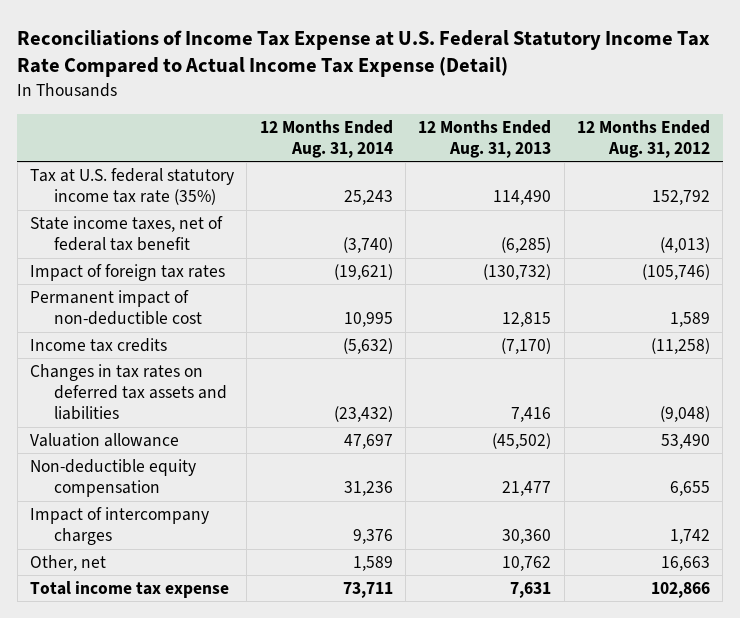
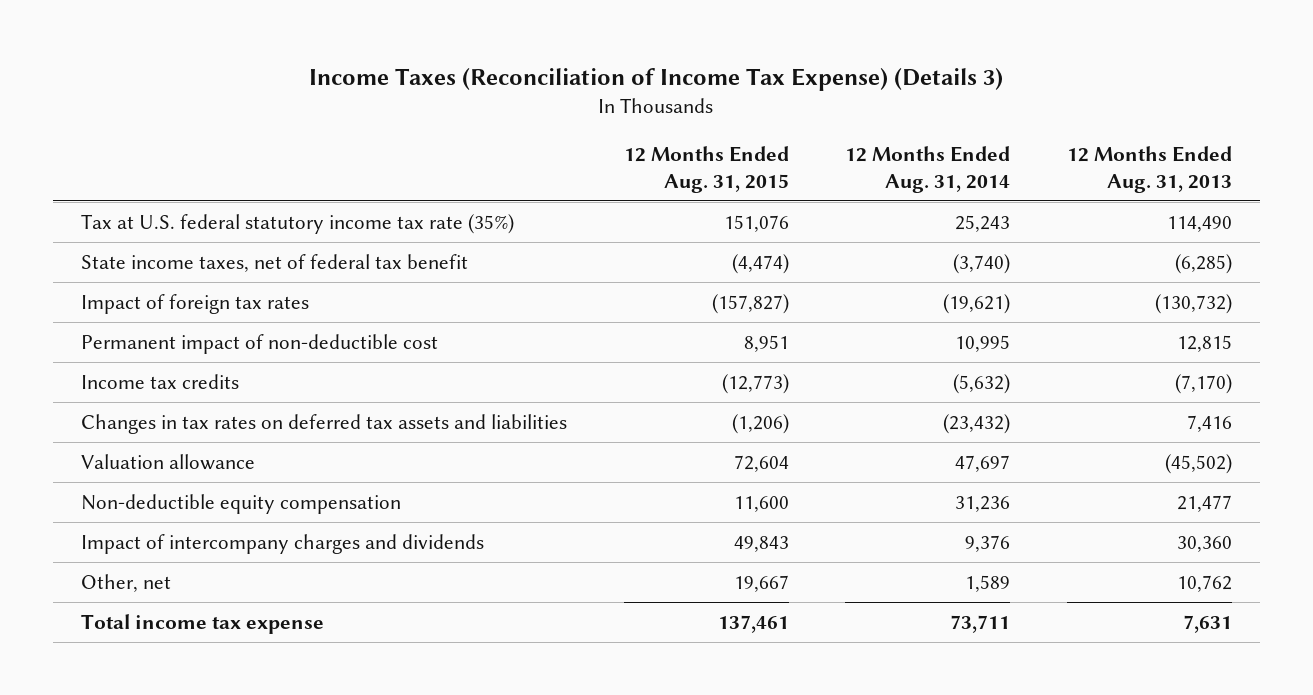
- Reconciliations of Income Tax Expense at U.S. Federal Statutory Income Tax Rate Compared to Actual Income Tax Expense (Detail)
+ Income Taxes (Reconciliation of Income Tax Expense) (Details 3)
- | 12 Months Ended Aug. 31, 2014 | 12 Months Ended Aug. 31, 2013 | 12 Months Ended Aug. 31, 2012
+ | 12 Months Ended Aug. 31, 2015 | 12 Months Ended Aug. 31, 2014 | 12 Months Ended Aug. 31, 2013
- Impact of intercompany charges | 9,376 | 30,360 | 1,742
+ Impact of intercompany charges and dividends | 49,843 | 9,376 | 30,360

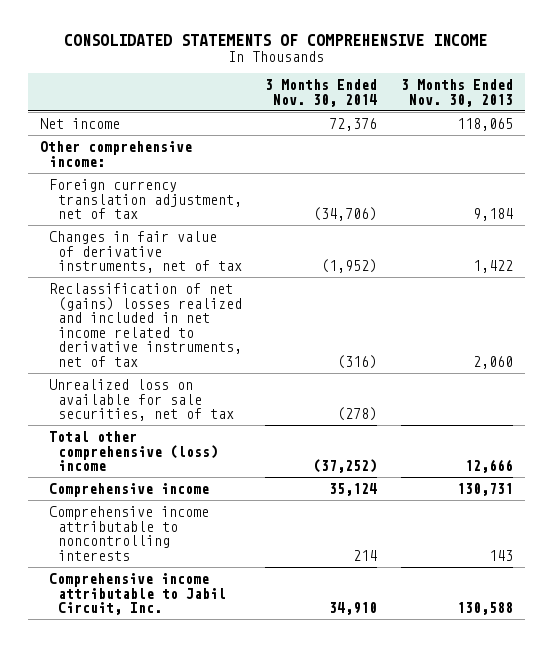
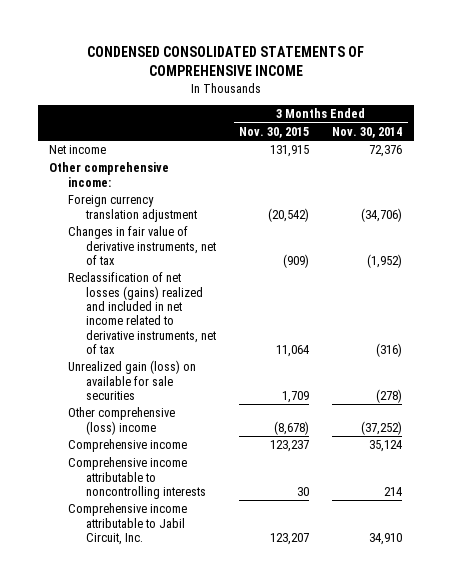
- CONSOLIDATED STATEMENTS OF COMPREHENSIVE INCOME
+ CONDENSED CONSOLIDATED STATEMENTS OF COMPREHENSIVE INCOME
- | 3 Months Ended Nov. 30, 2014 | 3 Months Ended Nov. 30, 2013
+ | 3 Months Ended Nov. 30, 2015 | 3 Months Ended Nov. 30, 2014
- Foreign currency translation adjustment, net of tax | (34,706) | 9,184
+ Foreign currency translation adjustment | (20,542) | (34,706)
- Reclassification of net (gains) losses realized and included in net income related to derivative instruments, net of tax | (316) | 2,060
- Unrealized loss on available for sale securities, net of tax | (278) |
- Total other comprehensive (loss) income | (37,252) | 12,666
+ Reclassification of net losses (gains) realized and included in net income related to derivative instruments, net of tax | 11,064 | (316)
+ Unrealized gain (loss) on available for sale securities | 1,709 | (278)
+ Other comprehensive (loss) income | (8,678) | (37,252)

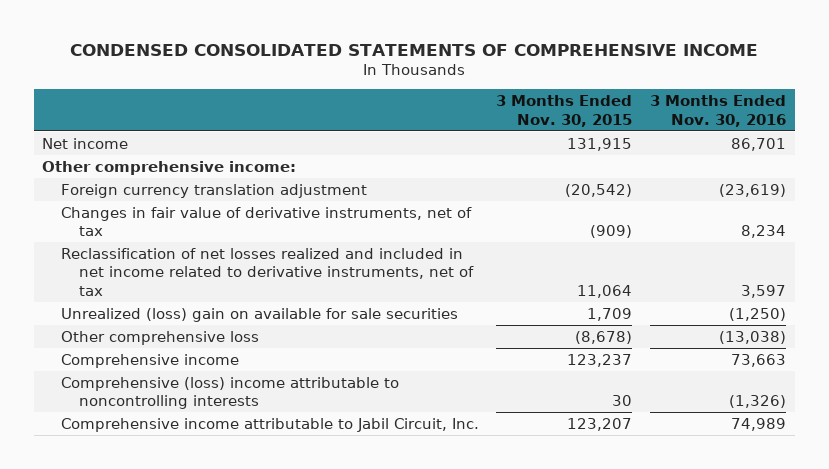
- | 3 Months Ended Nov. 30, 2015 | 3 Months Ended Nov. 30, 2014
+ | 3 Months Ended Nov. 30, 2015 | 3 Months Ended Nov. 30, 2016
- Reclassification of net losses (gains) realized and included in net income related to derivative instruments, net of tax | 11,064 | (316)
- Unrealized gain (loss) on available for sale securities | 1,709 | (278)
- Other comprehensive (loss) income | (8,678) | (37,252)
+ Reclassification of net losses realized and included in net income related to derivative instruments, net of tax | 11,064 | 3,597
+ Unrealized (loss) gain on available for sale securities | 1,709 | (1,250)
+ Other comprehensive loss | (8,678) | (13,038)
- Comprehensive income attributable to noncontrolling interests | 30 | 214
+ Comprehensive (loss) income attributable to noncontrolling interests | 30 | (1,326)

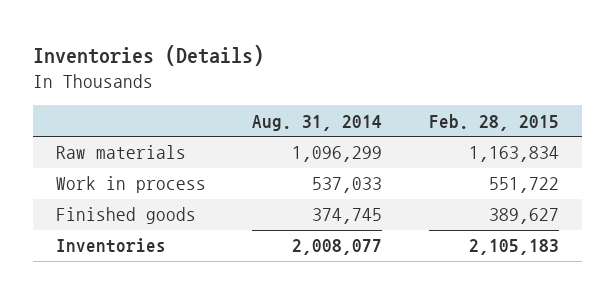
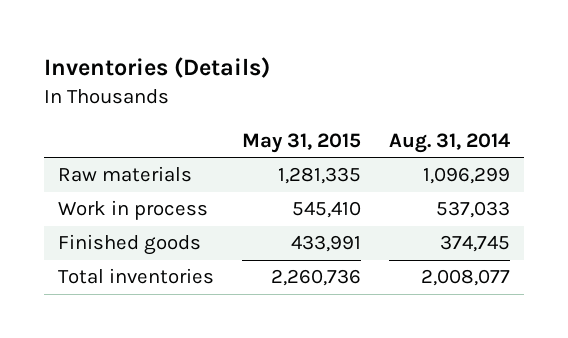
- | Aug. 31, 2014 | Feb. 28, 2015
+ | May 31, 2015 | Aug. 31, 2014
- Inventories | 2,008,077 | 2,105,183
+ Total inventories | 2,260,736 | 2,008,077

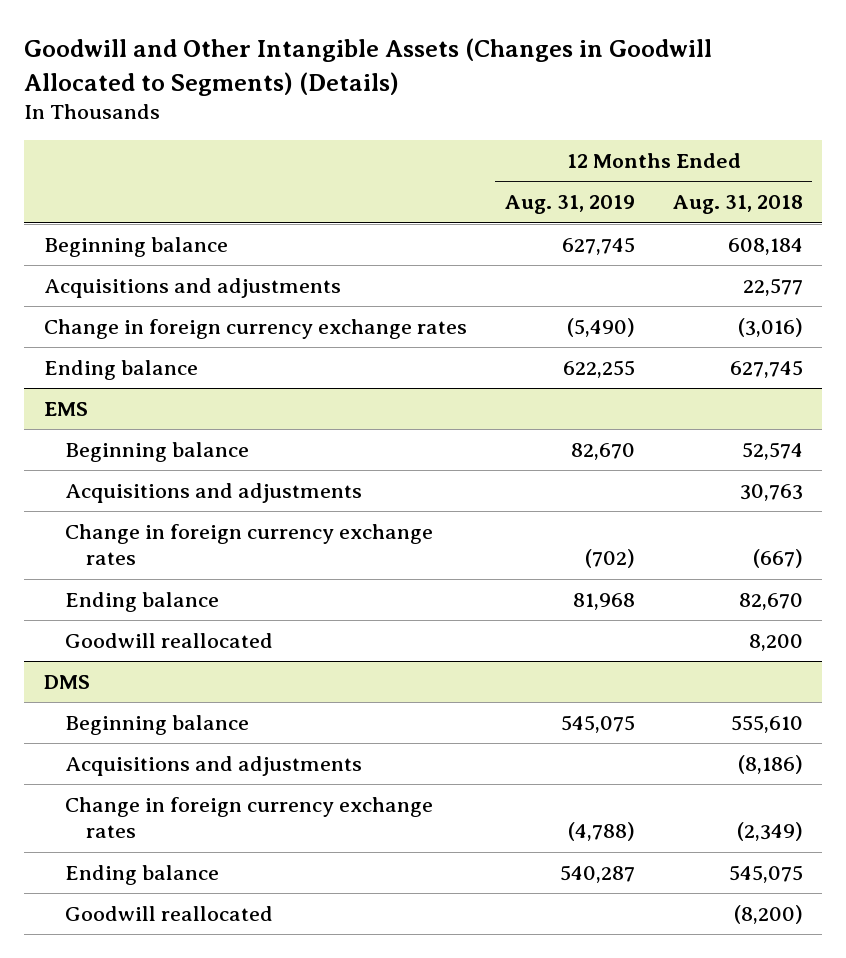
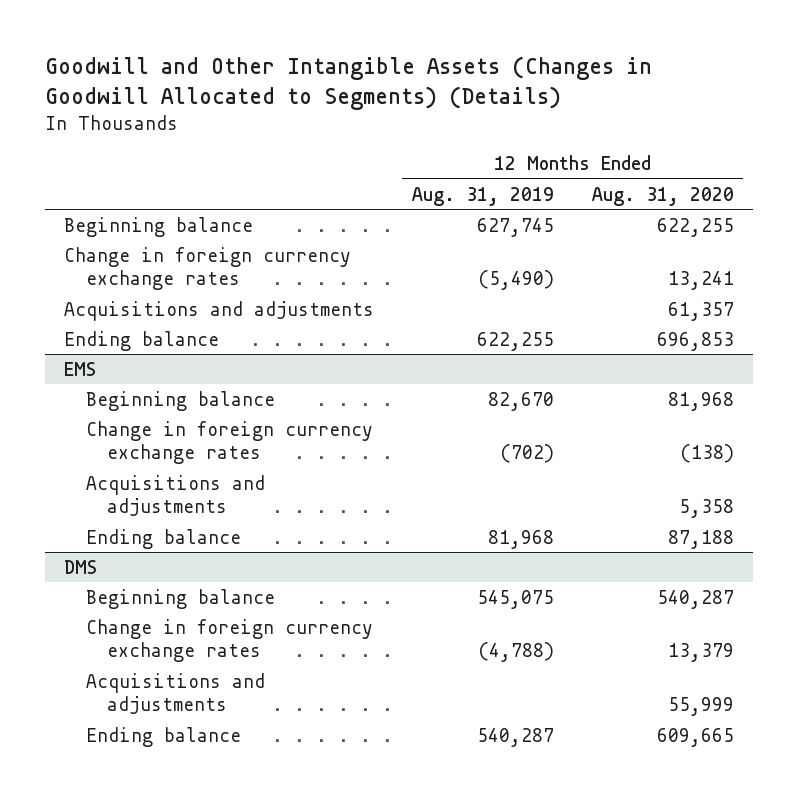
- | 12 Months Ended Aug. 31, 2019 | 12 Months Ended Aug. 31, 2018
+ | 12 Months Ended Aug. 31, 2019 | 12 Months Ended Aug. 31, 2020
moved down: Acquisitions and adjustments | | 61,357
@ EMS
moved down: Acquisitions and adjustments | | 5,358
- Goodwill reallocated | | 8,200
@ DMS
moved down: Acquisitions and adjustments | | 55,999
- Goodwill reallocated | | (8,200)

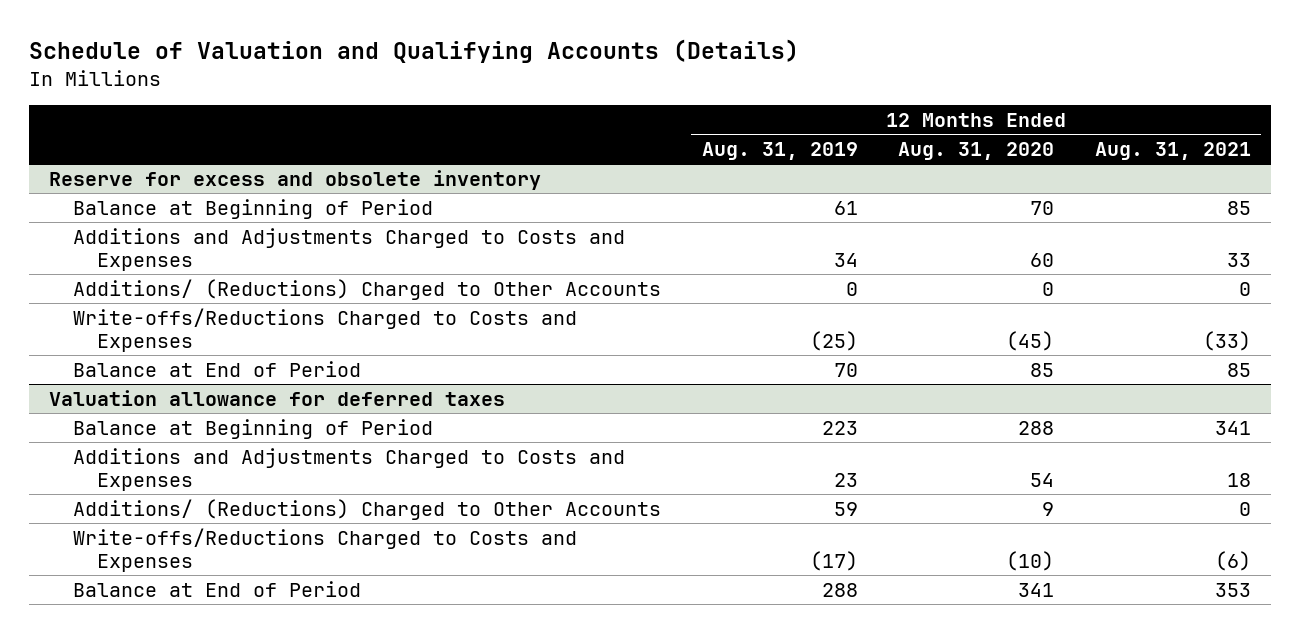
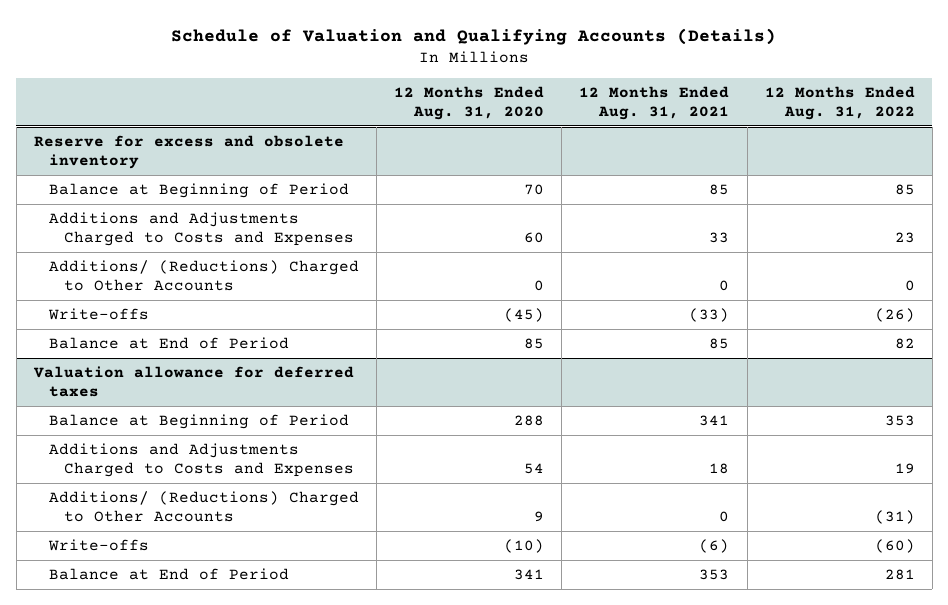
- | 12 Months Ended Aug. 31, 2019 | 12 Months Ended Aug. 31, 2020 | 12 Months Ended Aug. 31, 2021
+ | 12 Months Ended Aug. 31, 2020 | 12 Months Ended Aug. 31, 2021 | 12 Months Ended Aug. 31, 2022
@ Reserve for excess and obsolete inventory
- Write-offs/Reductions Charged to Costs and Expenses | (25) | (45) | (33)
+ Write-offs | (45) | (33) | (26)
@ Valuation allowance for deferred taxes
- Write-offs/Reductions Charged to Costs and Expenses | (17) | (10) | (6)
+ Write-offs | (10) | (6) | (60)

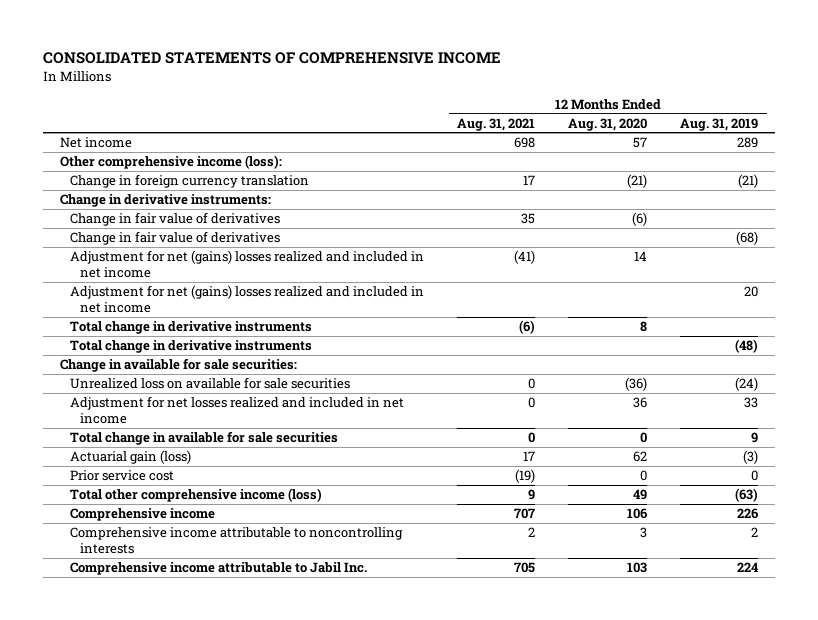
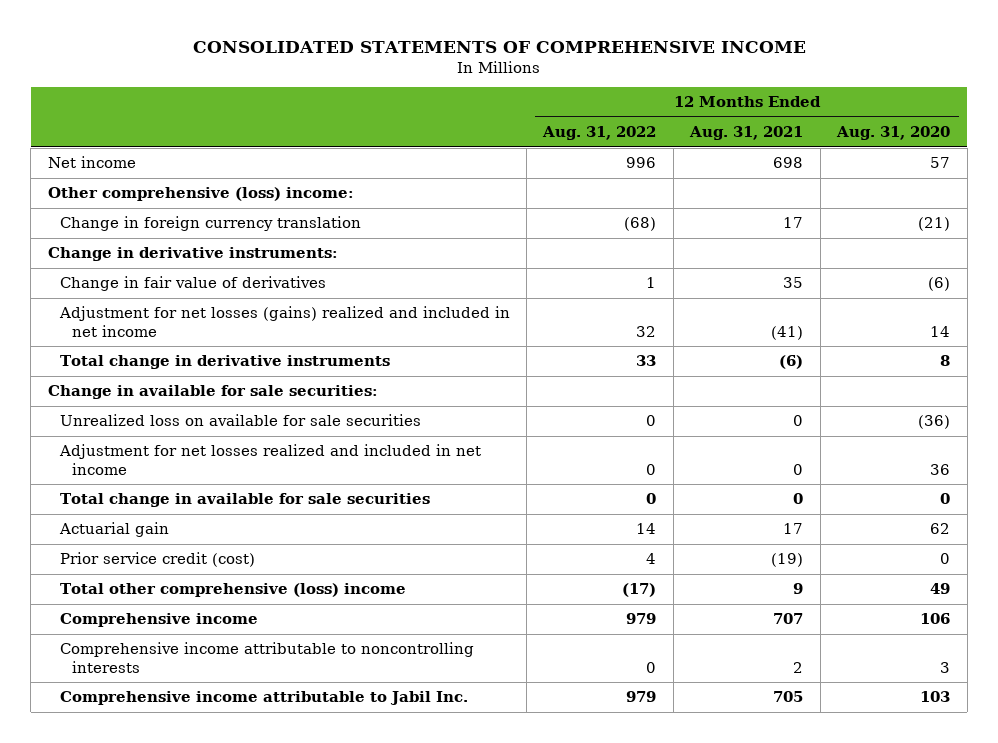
- | 12 Months Ended Aug. 31, 2021 | 12 Months Ended Aug. 31, 2020 | 12 Months Ended Aug. 31, 2019
+ | 12 Months Ended Aug. 31, 2022 | 12 Months Ended Aug. 31, 2021 | 12 Months Ended Aug. 31, 2020
- Other comprehensive income (loss):
+ Other comprehensive (loss) income:
- Change in fair value of derivatives | | | (68)
- Adjustment for net (gains) losses realized and included in net income | (41) | 14 |
- Adjustment for net (gains) losses realized and included in net income | | | 20
+ Adjustment for net losses (gains) realized and included in net income | 32 | (41) | 14
- Total change in derivative instruments | | | (48)
- Actuarial gain (loss) | 17 | 62 | (3)
- Prior service cost | (19) | 0 | 0
- Total other comprehensive income (loss) | 9 | 49 | (63)
+ Actuarial gain | 14 | 17 | 62
+ Prior service credit (cost) | 4 | (19) | 0
+ Total other comprehensive (loss) income | (17) | 9 | 49

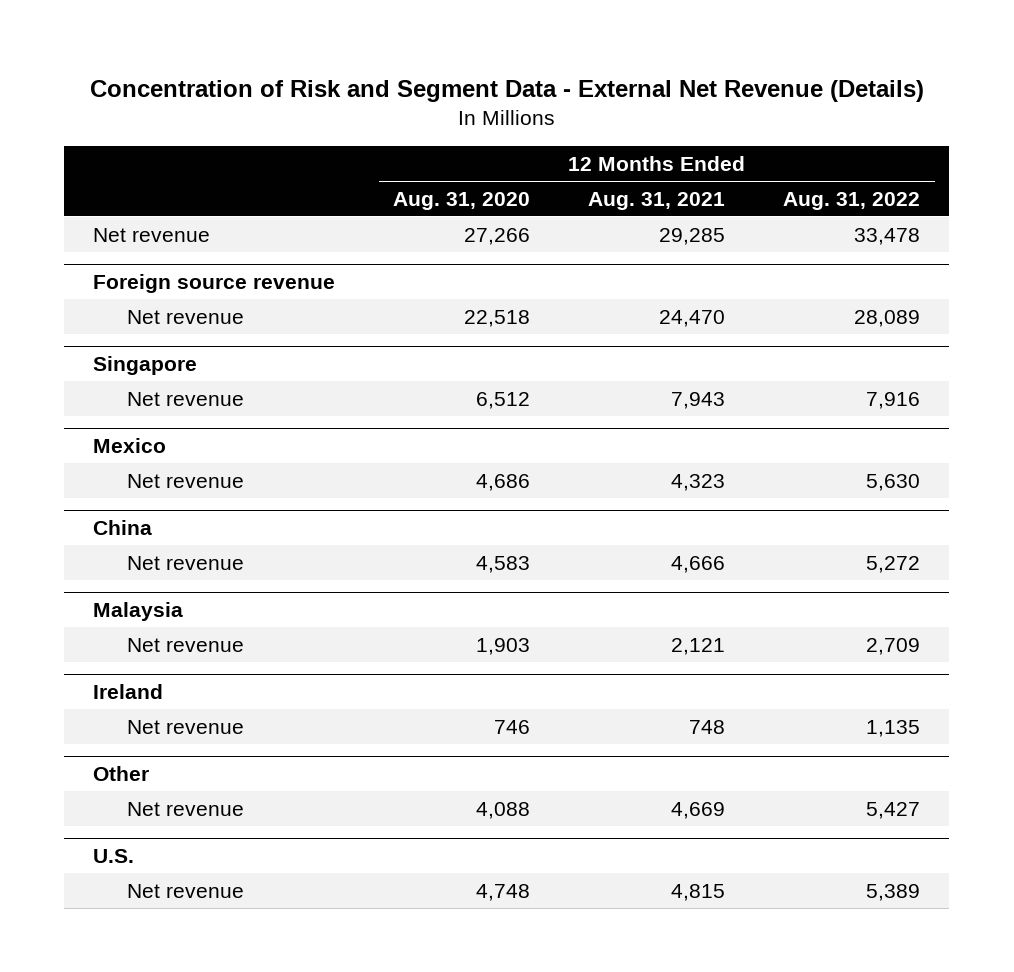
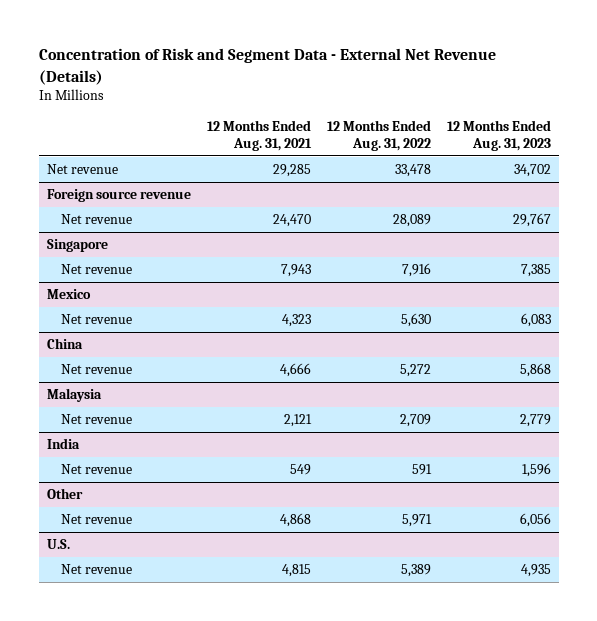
- | 12 Months Ended Aug. 31, 2020 | 12 Months Ended Aug. 31, 2021 | 12 Months Ended Aug. 31, 2022
+ | 12 Months Ended Aug. 31, 2021 | 12 Months Ended Aug. 31, 2022 | 12 Months Ended Aug. 31, 2023
- Ireland
- Net revenue | 746 | 748 | 1,135
+ India
+ Net revenue | 549 | 591 | 1,596
@ Other
- Net revenue | 4,088 | 4,669 | 5,427
+ Net revenue | 4,868 | 5,971 | 6,056

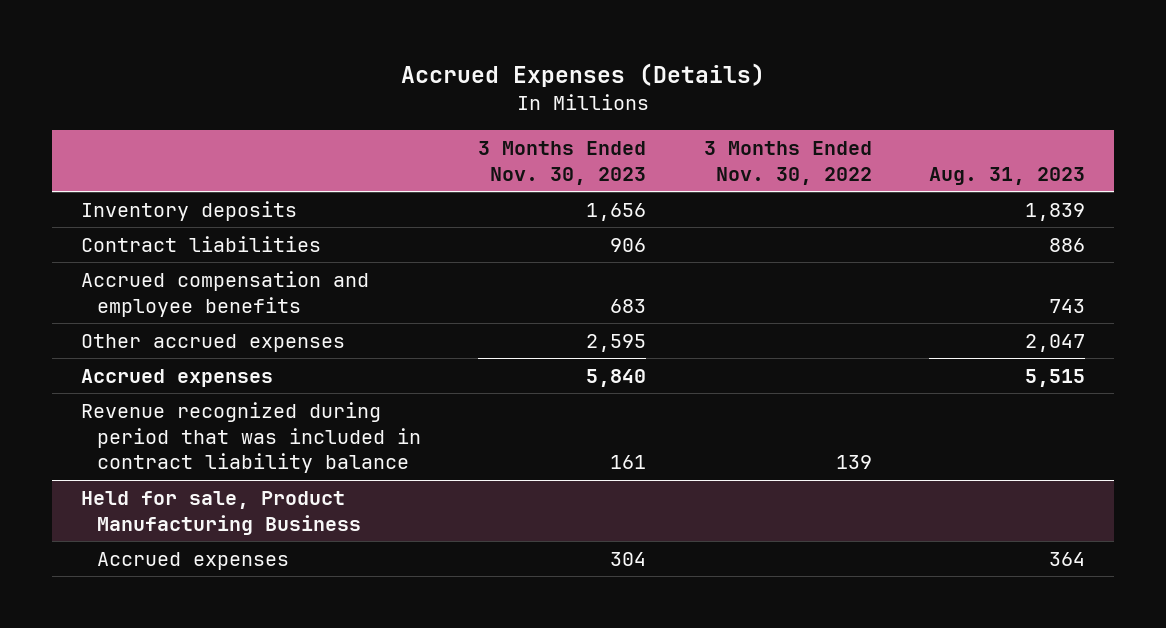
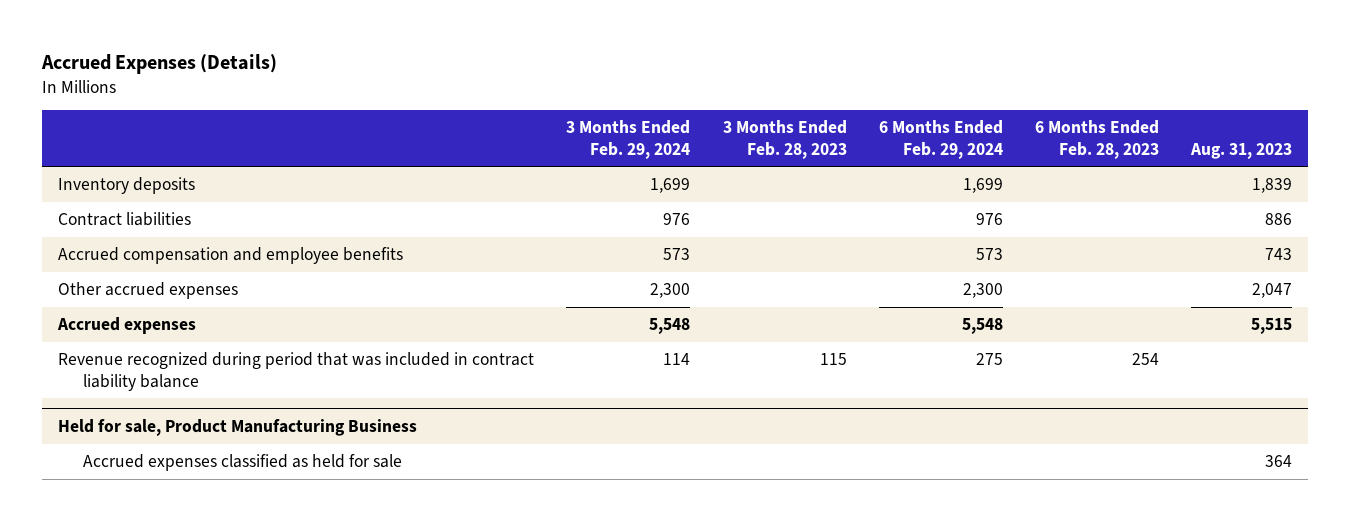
- | 3 Months Ended Nov. 30, 2023 | 3 Months Ended Nov. 30, 2022 | Aug. 31, 2023
+ | 3 Months Ended Feb. 29, 2024 | 3 Months Ended Feb. 28, 2023 | 6 Months Ended Feb. 29, 2024 | 6 Months Ended Feb. 28, 2023 | Aug. 31, 2023
@ Held for sale, Product Manufacturing Business
- Accrued expenses | 304 | | 364
+ Accrued expenses classified as held for sale | | | | | 364

